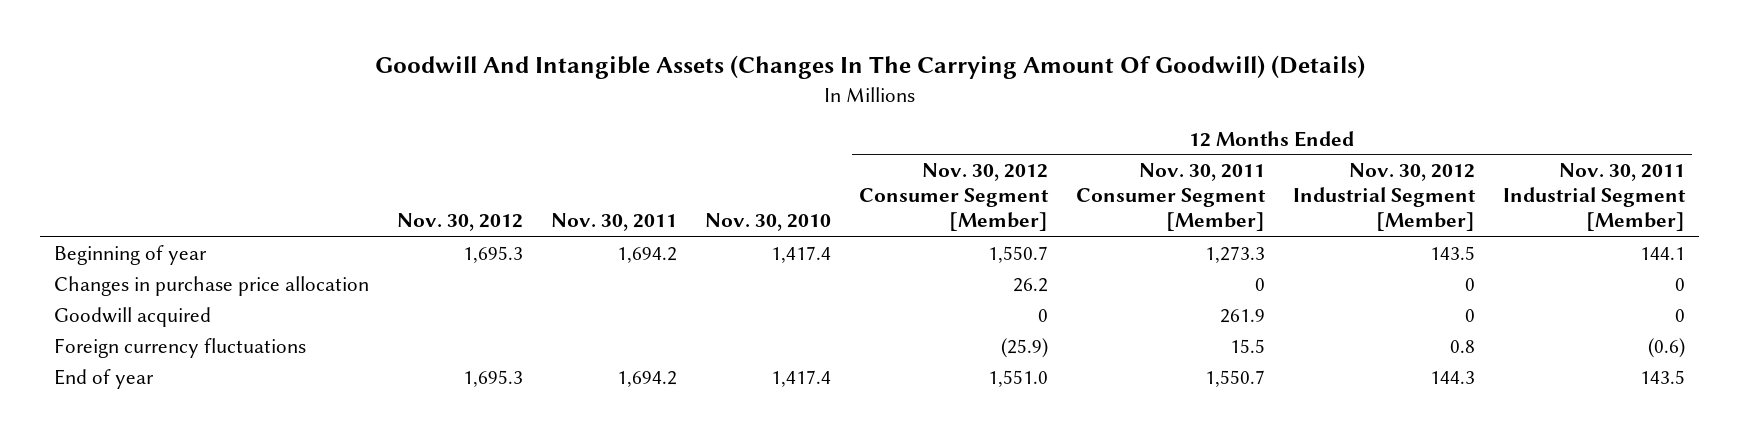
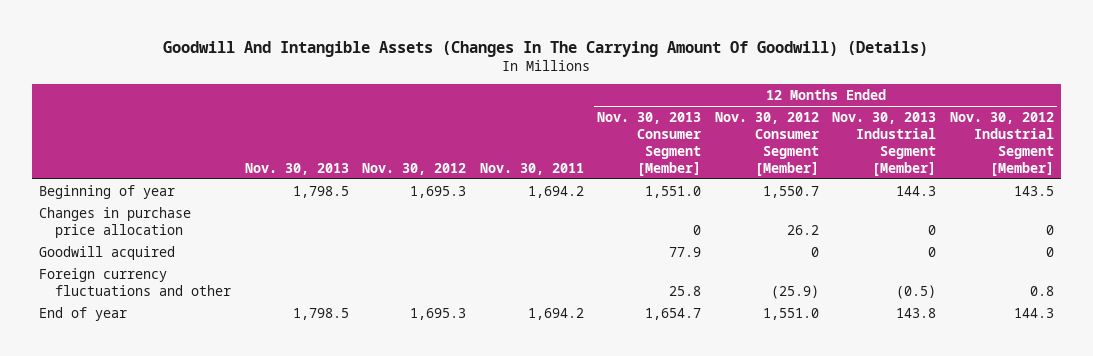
- | Nov. 30, 2012 | Nov. 30, 2011 | Nov. 30, 2010 | 12 Months Ended Nov. 30, 2012 Consumer Segment [Member] | 12 Months Ended Nov. 30, 2011 Consumer Segment [Member] | 12 Months Ended Nov. 30, 2012 Industrial Segment [Member] | 12 Months Ended Nov. 30, 2011 Industrial Segment [Member]
+ | Nov. 30, 2013 | Nov. 30, 2012 | Nov. 30, 2011 | 12 Months Ended Nov. 30, 2013 Consumer Segment [Member] | 12 Months Ended Nov. 30, 2012 Consumer Segment [Member] | 12 Months Ended Nov. 30, 2013 Industrial Segment [Member] | 12 Months Ended Nov. 30, 2012 Industrial Segment [Member]
- Foreign currency fluctuations | | | | (25.9) | 15.5 | 0.8 | (0.6)
+ Foreign currency fluctuations and other | | | | 25.8 | (25.9) | (0.5) | 0.8

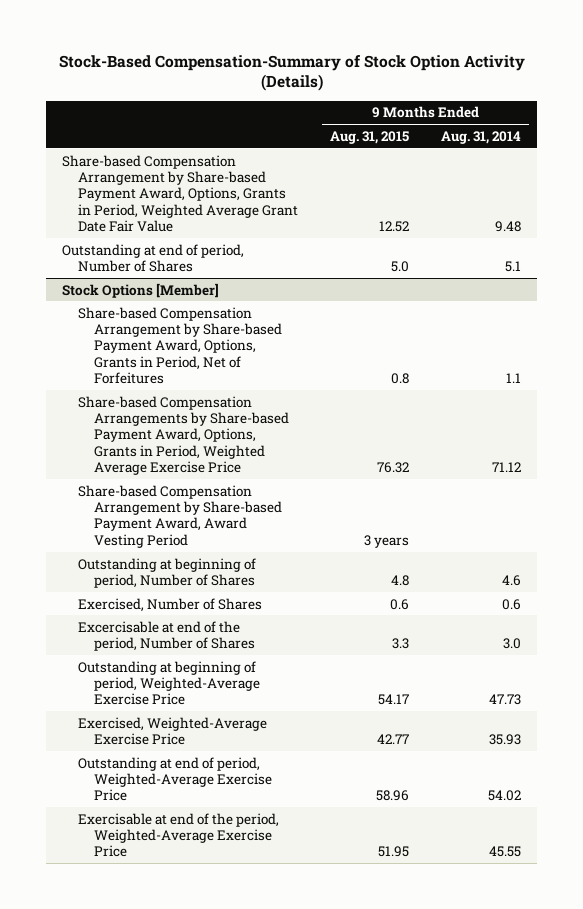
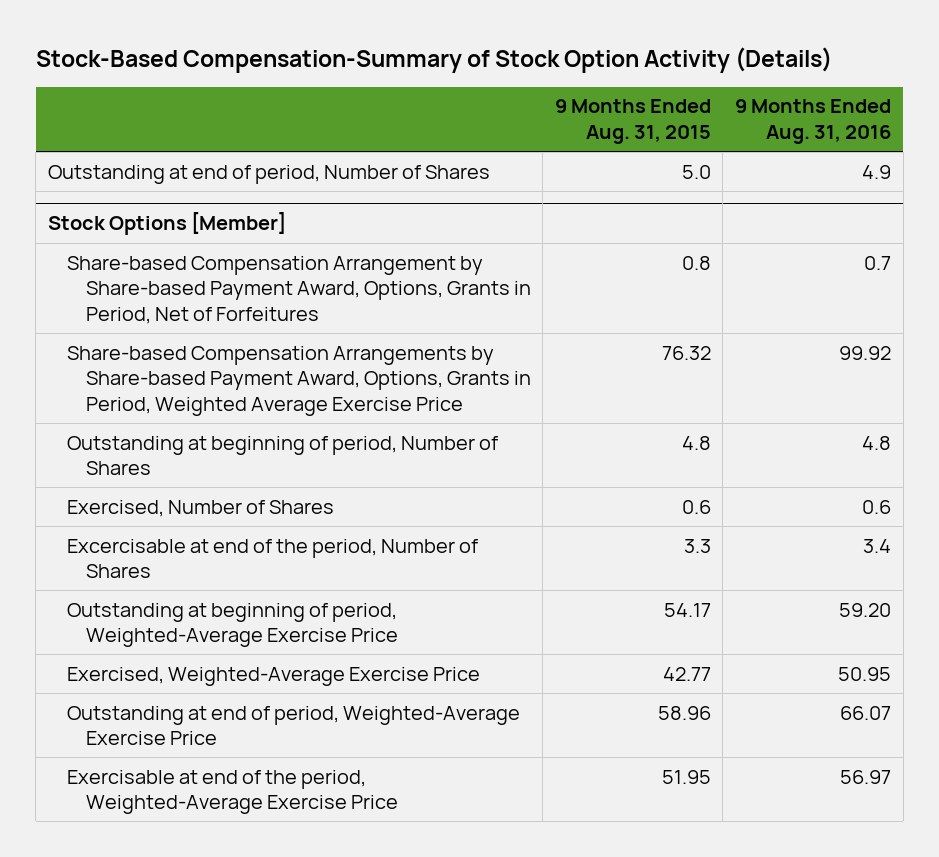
- | 9 Months Ended Aug. 31, 2015 | 9 Months Ended Aug. 31, 2014
+ | 9 Months Ended Aug. 31, 2015 | 9 Months Ended Aug. 31, 2016
- Share-based Compensation Arrangement by Share-based Payment Award, Options, Grants in Period, Weighted Average Grant Date Fair Value | 12.52 | 9.48
@ Stock Options [Member]
- Share-based Compensation Arrangement by Share-based Payment Award, Award Vesting Period | 3 years |

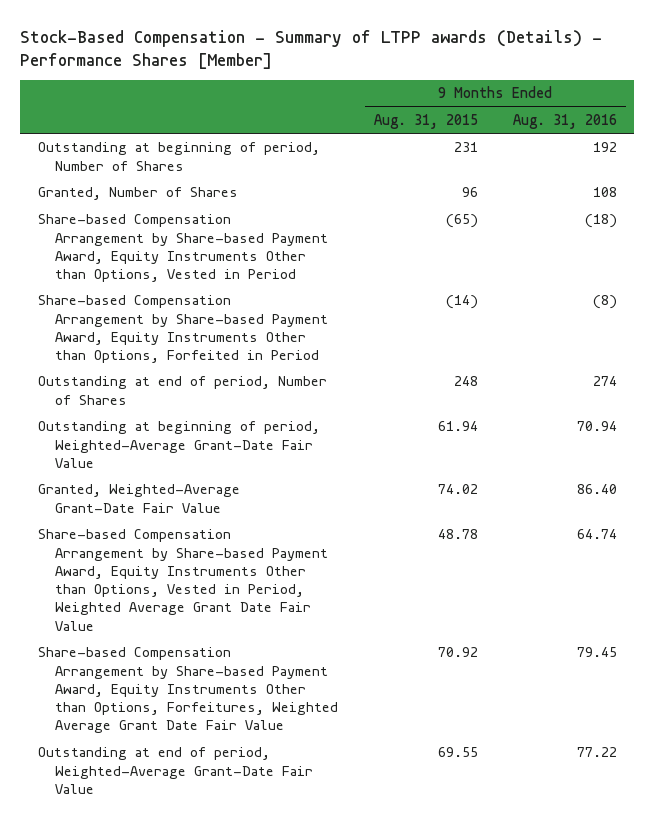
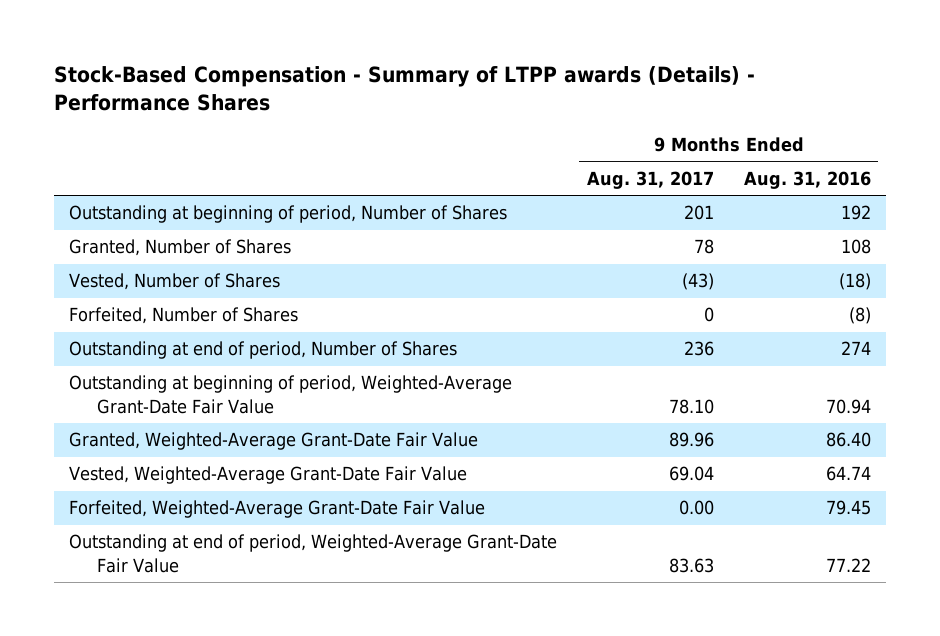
- Stock-Based Compensation - Summary of LTPP awards (Details) - Performance Shares [Member]
+ Stock-Based Compensation - Summary of LTPP awards (Details) - Performance Shares
- | 9 Months Ended Aug. 31, 2015 | 9 Months Ended Aug. 31, 2016
+ | 9 Months Ended Aug. 31, 2017 | 9 Months Ended Aug. 31, 2016
- Share-based Compensation Arrangement by Share-based Payment Award, Equity Instruments Other than Options, Vested in Period | (65) | (18)
- Share-based Compensation Arrangement by Share-based Payment Award, Equity Instruments Other than Options, Forfeited in Period | (14) | (8)
+ Vested, Number of Shares | (43) | (18)
+ Forfeited, Number of Shares | 0 | (8)
- Share-based Compensation Arrangement by Share-based Payment Award, Equity Instruments Other than Options, Vested in Period, Weighted Average Grant Date Fair Value | 48.78 | 64.74
- Share-based Compensation Arrangement by Share-based Payment Award, Equity Instruments Other than Options, Forfeitures, Weighted Average Grant Date Fair Value | 70.92 | 79.45
+ Vested, Weighted-Average Grant-Date Fair Value | 69.04 | 64.74
+ Forfeited, Weighted-Average Grant-Date Fair Value | 0.00 | 79.45

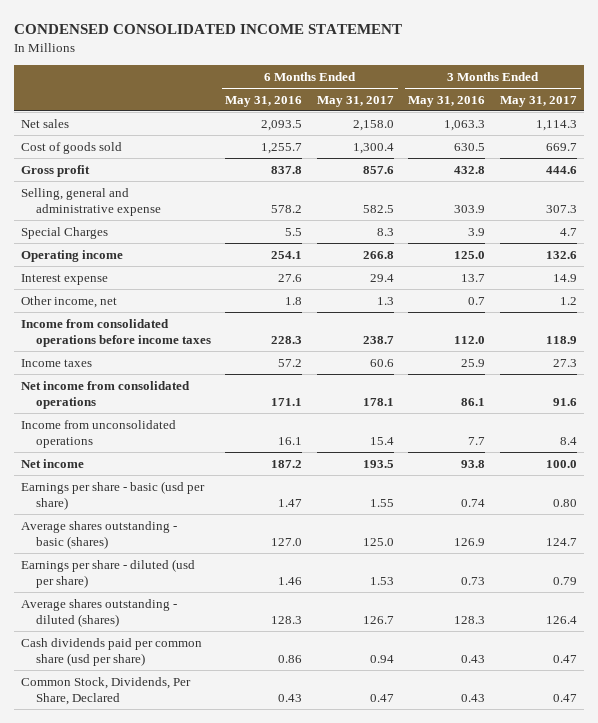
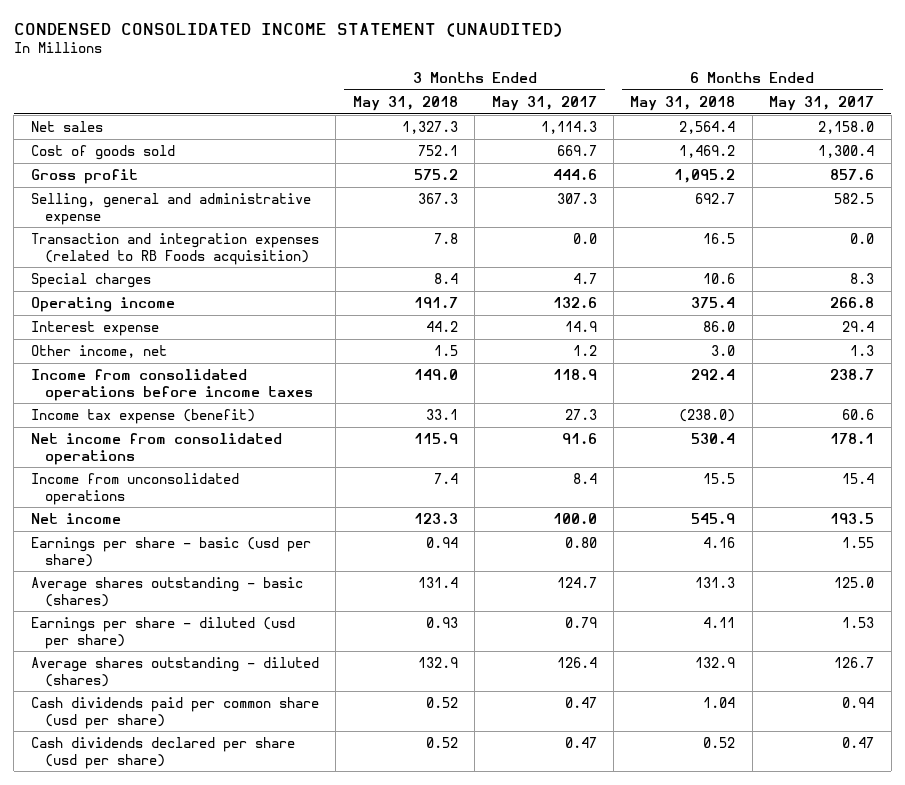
- CONDENSED CONSOLIDATED INCOME STATEMENT
+ CONDENSED CONSOLIDATED INCOME STATEMENT (UNAUDITED)
- | 6 Months Ended May 31, 2016 | 6 Months Ended May 31, 2017 | 3 Months Ended May 31, 2016 | 3 Months Ended May 31, 2017
+ | 3 Months Ended May 31, 2018 | 3 Months Ended May 31, 2017 | 6 Months Ended May 31, 2018 | 6 Months Ended May 31, 2017
- Special Charges | 5.5 | 8.3 | 3.9 | 4.7
+ Transaction and integration expenses (related to RB Foods acquisition) | 7.8 | 0.0 | 16.5 | 0.0
+ Special charges | 8.4 | 4.7 | 10.6 | 8.3
- Income taxes | 57.2 | 60.6 | 25.9 | 27.3
+ Income tax expense (benefit) | 33.1 | 27.3 | (238.0) | 60.6
- Common Stock, Dividends, Per Share, Declared | 0.43 | 0.47 | 0.43 | 0.47
+ Cash dividends declared per share (usd per share) | 0.52 | 0.47 | 0.52 | 0.47

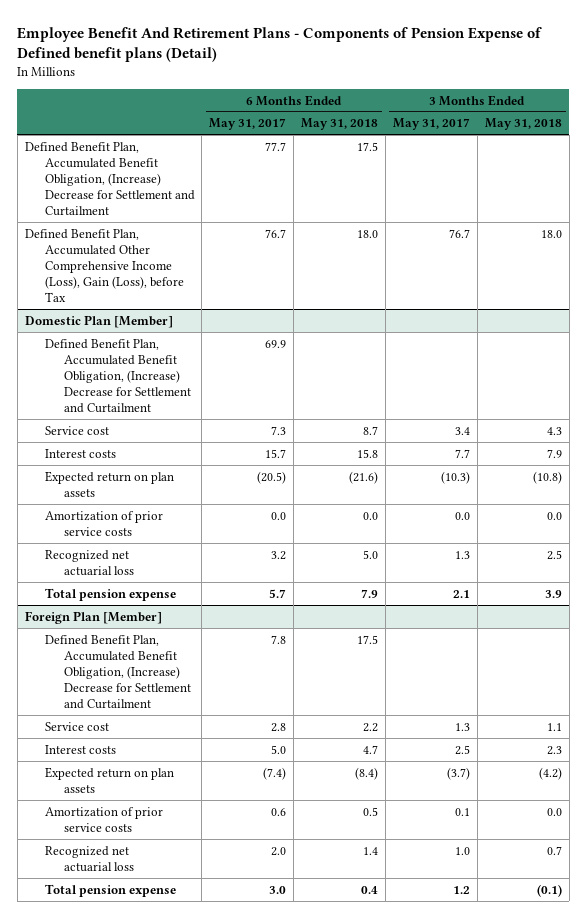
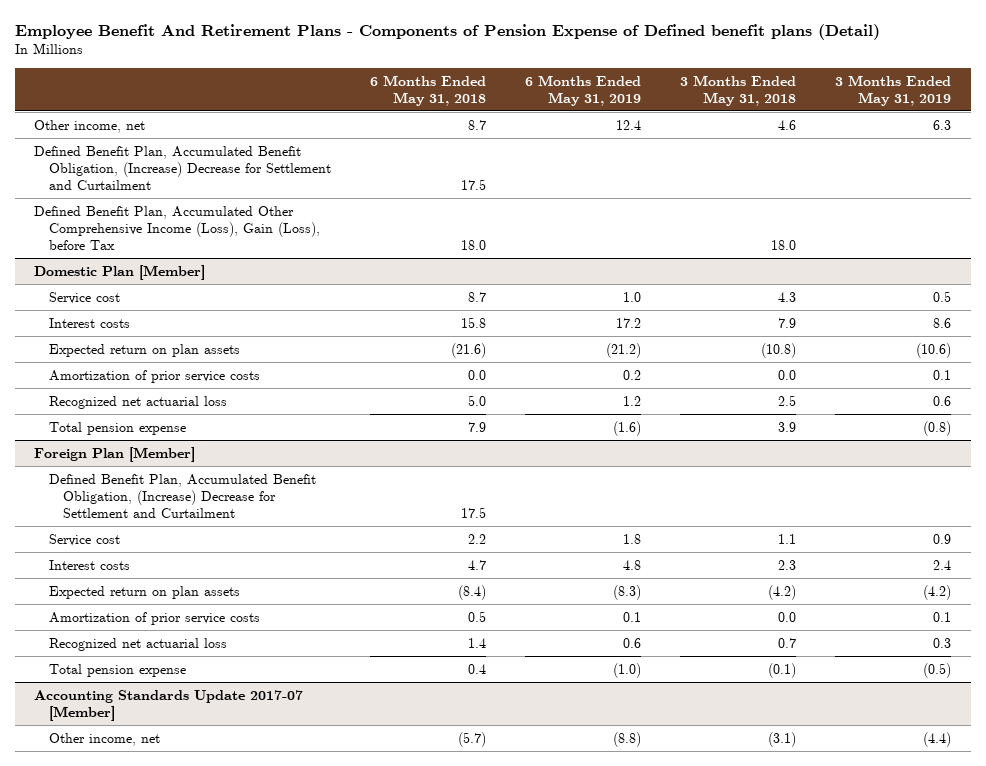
- | 6 Months Ended May 31, 2017 | 6 Months Ended May 31, 2018 | 3 Months Ended May 31, 2017 | 3 Months Ended May 31, 2018
+ | 6 Months Ended May 31, 2018 | 6 Months Ended May 31, 2019 | 3 Months Ended May 31, 2018 | 3 Months Ended May 31, 2019
+ Other income, net | 8.7 | 12.4 | 4.6 | 6.3
@ Domestic Plan [Member]
- Defined Benefit Plan, Accumulated Benefit Obligation, (Increase) Decrease for Settlement and Curtailment | 69.9 | | |
+ Accounting Standards Update 2017-07 [Member]
+ Other income, net | (5.7) | (8.8) | (3.1) | (4.4)

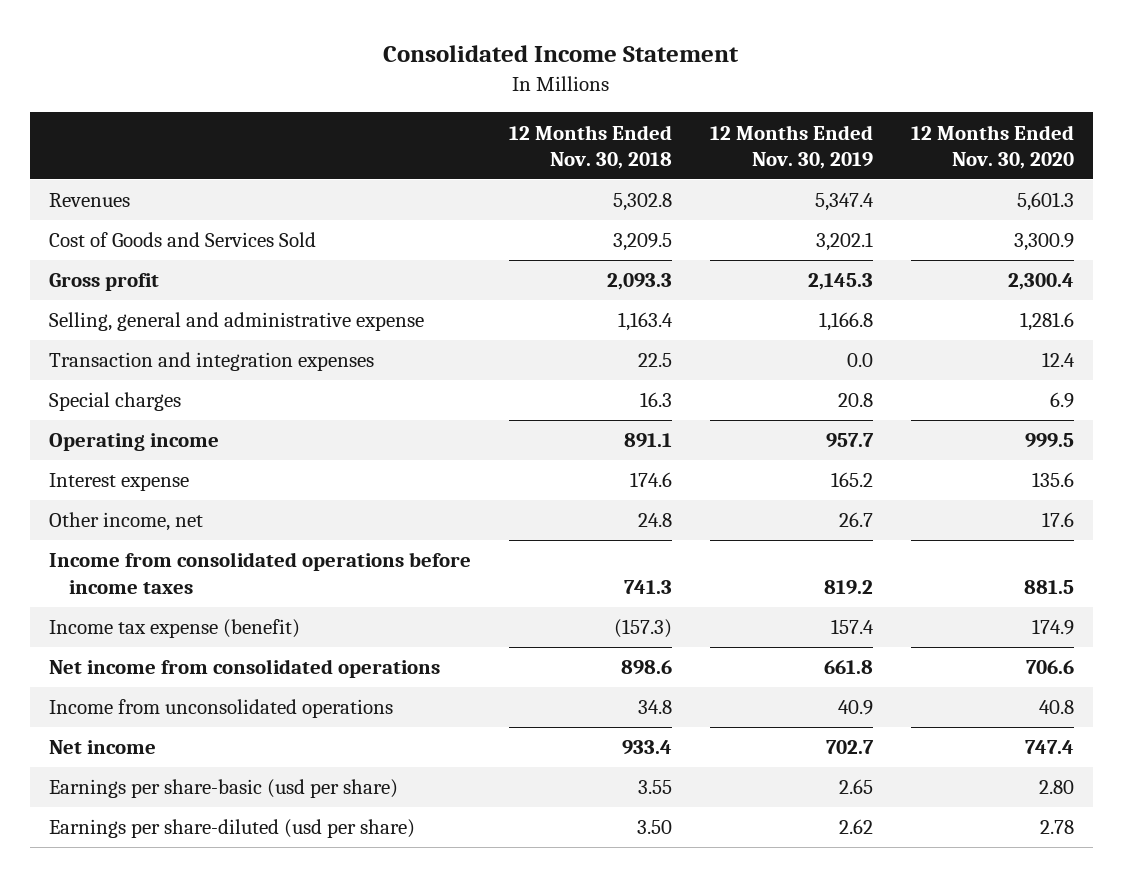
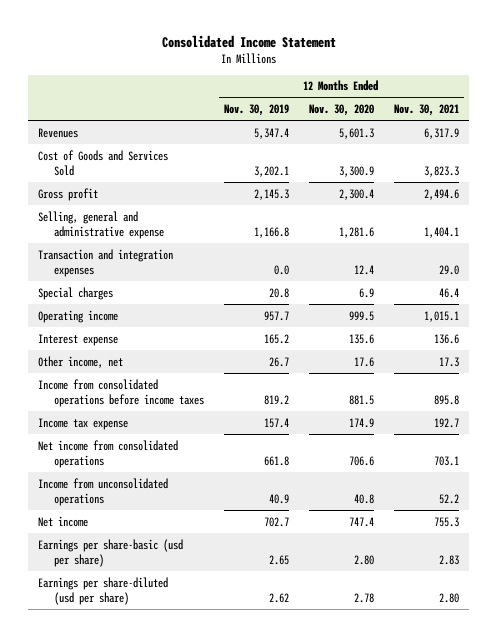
- | 12 Months Ended Nov. 30, 2018 | 12 Months Ended Nov. 30, 2019 | 12 Months Ended Nov. 30, 2020
+ | 12 Months Ended Nov. 30, 2019 | 12 Months Ended Nov. 30, 2020 | 12 Months Ended Nov. 30, 2021
- Income tax expense (benefit) | (157.3) | 157.4 | 174.9
+ Income tax expense | 157.4 | 174.9 | 192.7

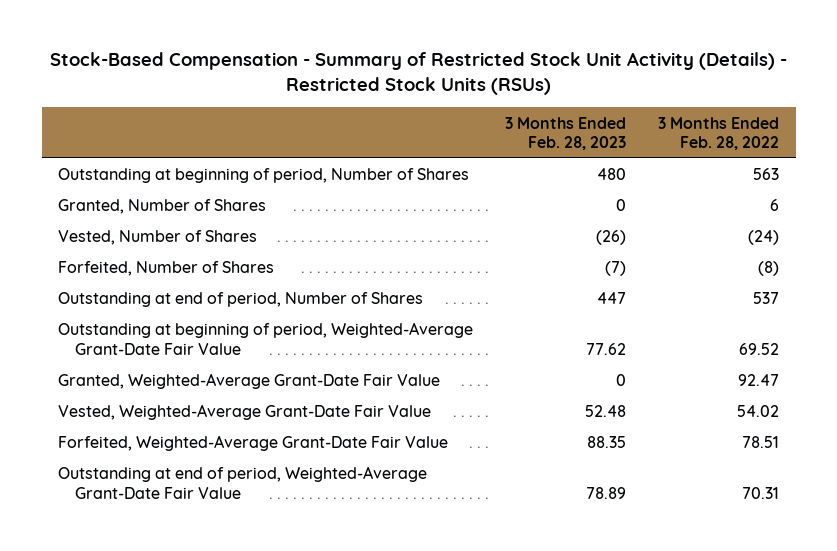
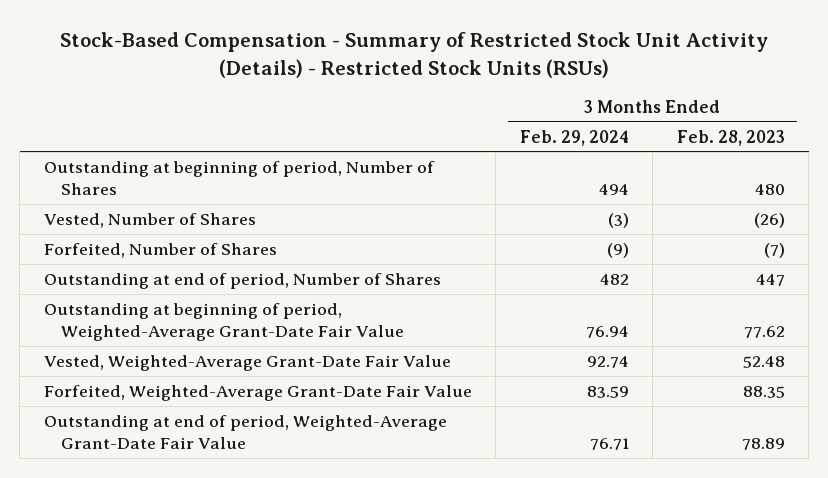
- | 3 Months Ended Feb. 28, 2023 | 3 Months Ended Feb. 28, 2022
+ | 3 Months Ended Feb. 29, 2024 | 3 Months Ended Feb. 28, 2023
- Granted, Number of Shares | 0 | 6
- Granted, Weighted-Average Grant-Date Fair Value | 0 | 92.47

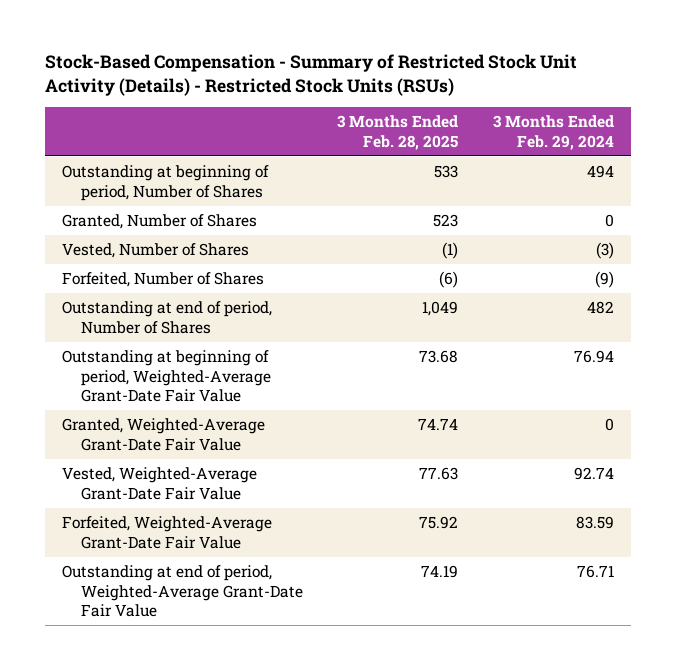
- | 3 Months Ended Feb. 29, 2024 | 3 Months Ended Feb. 28, 2023
+ | 3 Months Ended Feb. 28, 2025 | 3 Months Ended Feb. 29, 2024
+ Granted, Number of Shares | 523 | 0
+ Granted, Weighted-Average Grant-Date Fair Value | 74.74 | 0

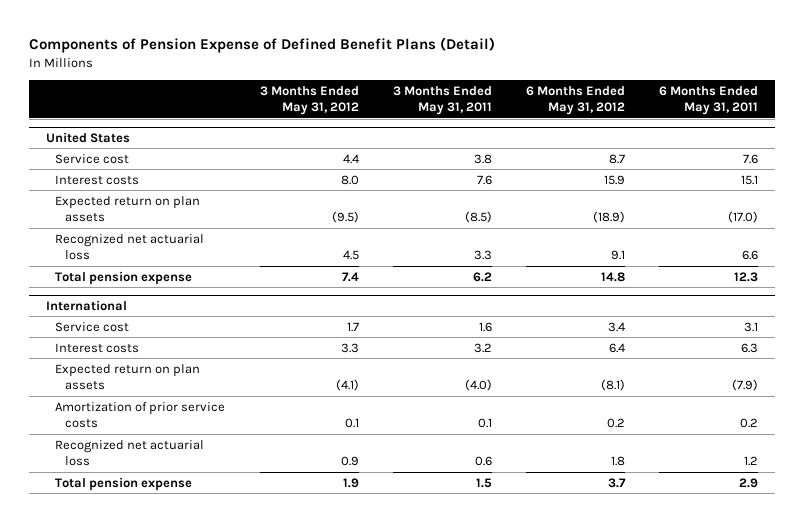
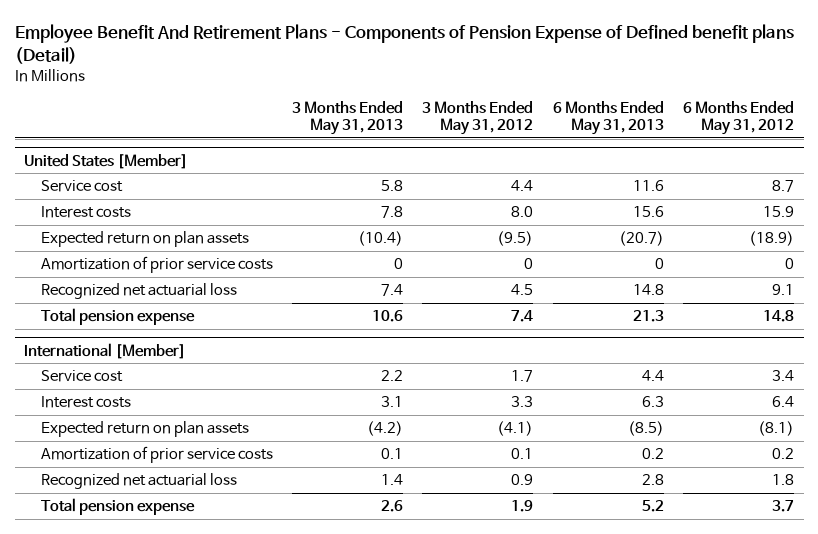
- Components of Pension Expense of Defined Benefit Plans (Detail)
+ Employee Benefit And Retirement Plans - Components of Pension Expense of Defined benefit plans (Detail)
- | 3 Months Ended May 31, 2012 | 3 Months Ended May 31, 2011 | 6 Months Ended May 31, 2012 | 6 Months Ended May 31, 2011
+ | 3 Months Ended May 31, 2013 | 3 Months Ended May 31, 2012 | 6 Months Ended May 31, 2013 | 6 Months Ended May 31, 2012
- United States
+ United States [Member]
+ Amortization of prior service costs | 0 | 0 | 0 | 0
- International
+ International [Member]

